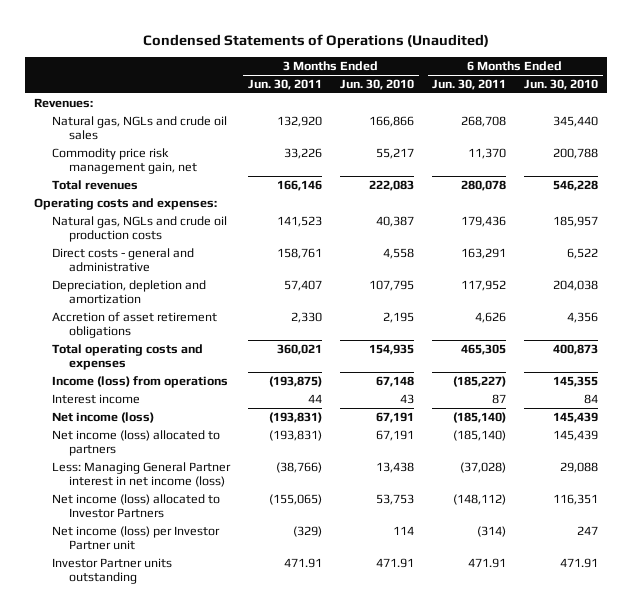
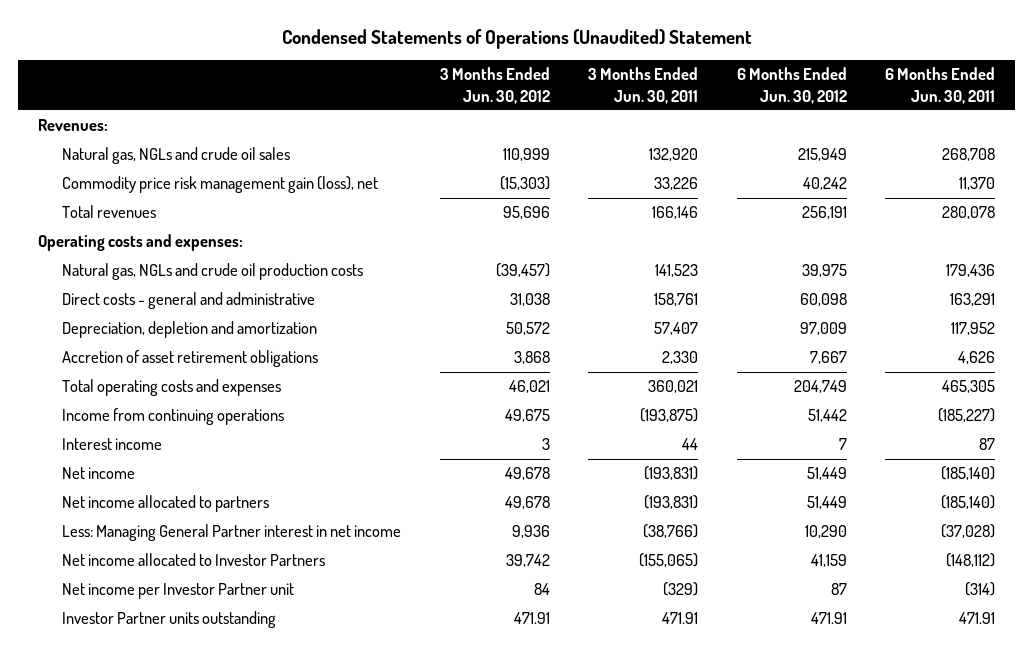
- Condensed Statements of Operations (Unaudited)
+ Condensed Statements of Operations (Unaudited) Statement
- | 3 Months Ended Jun. 30, 2011 | 3 Months Ended Jun. 30, 2010 | 6 Months Ended Jun. 30, 2011 | 6 Months Ended Jun. 30, 2010
+ | 3 Months Ended Jun. 30, 2012 | 3 Months Ended Jun. 30, 2011 | 6 Months Ended Jun. 30, 2012 | 6 Months Ended Jun. 30, 2011
- Commodity price risk management gain, net | 33,226 | 55,217 | 11,370 | 200,788
+ Commodity price risk management gain (loss), net | (15,303) | 33,226 | 40,242 | 11,370
- Income (loss) from operations | (193,875) | 67,148 | (185,227) | 145,355
+ Income from continuing operations | 49,675 | (193,875) | 51,442 | (185,227)
- Net income (loss) | (193,831) | 67,191 | (185,140) | 145,439
- Net income (loss) allocated to partners | (193,831) | 67,191 | (185,140) | 145,439
- Less: Managing General Partner interest in net income (loss) | (38,766) | 13,438 | (37,028) | 29,088
- Net income (loss) allocated to Investor Partners | (155,065) | 53,753 | (148,112) | 116,351
- Net income (loss) per Investor Partner unit | (329) | 114 | (314) | 247
+ Net income | 49,678 | (193,831) | 51,449 | (185,140)
+ Net income allocated to partners | 49,678 | (193,831) | 51,449 | (185,140)
+ Less: Managing General Partner interest in net income | 9,936 | (38,766) | 10,290 | (37,028)
+ Net income allocated to Investor Partners | 39,742 | (155,065) | 41,159 | (148,112)
+ Net income per Investor Partner unit | 84 | (329) | 87 | (314)

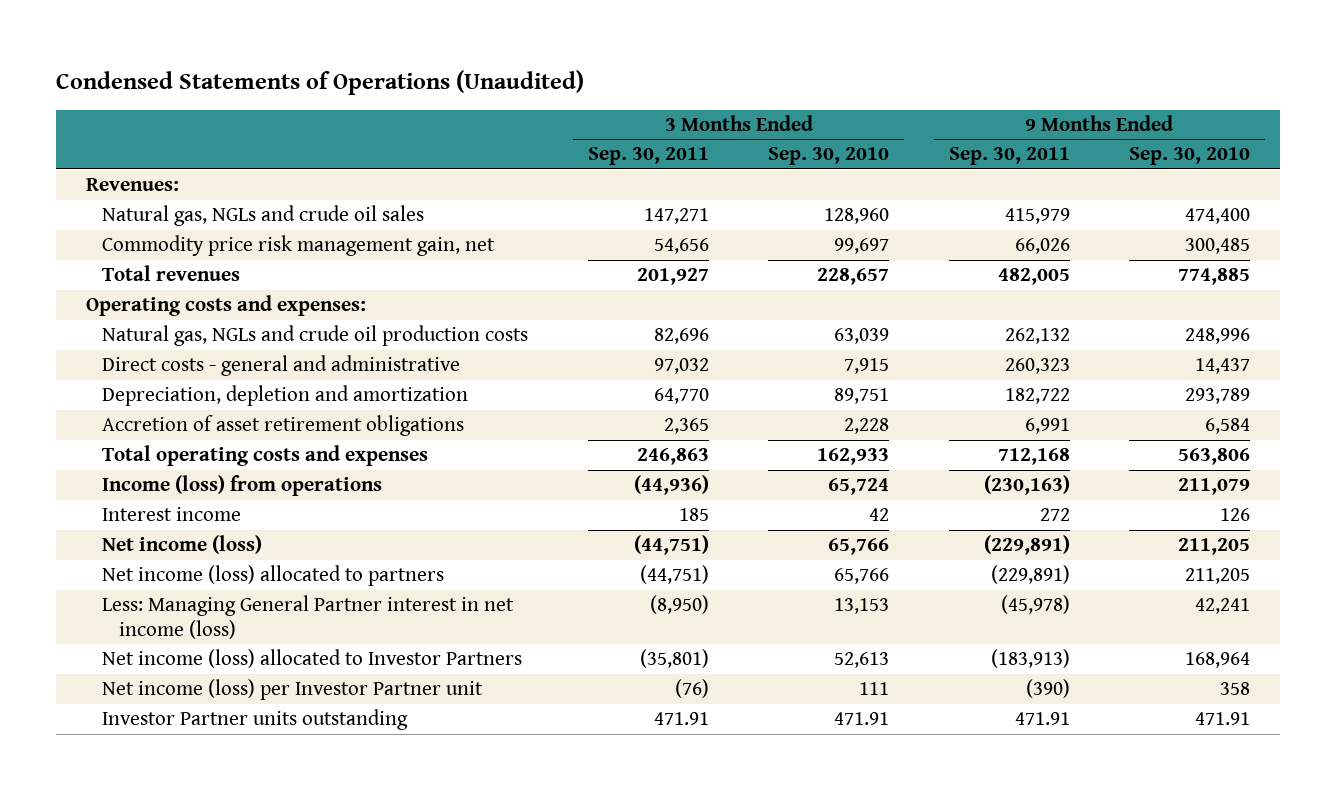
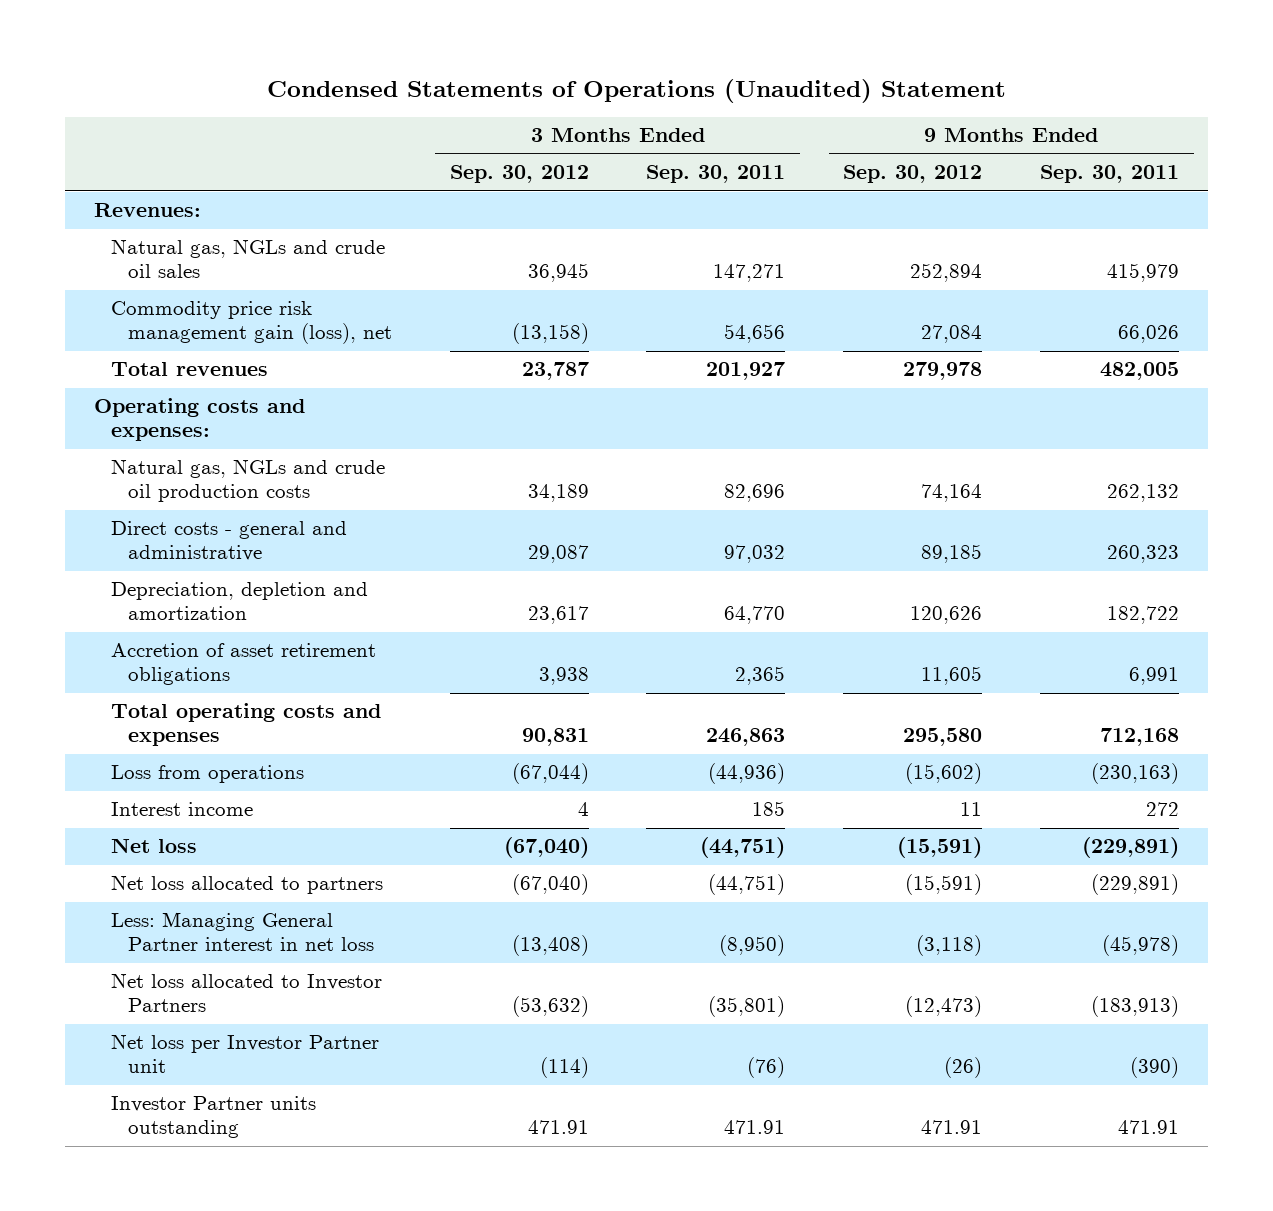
- Condensed Statements of Operations (Unaudited)
+ Condensed Statements of Operations (Unaudited) Statement
- | 3 Months Ended Sep. 30, 2011 | 3 Months Ended Sep. 30, 2010 | 9 Months Ended Sep. 30, 2011 | 9 Months Ended Sep. 30, 2010
+ | 3 Months Ended Sep. 30, 2012 | 3 Months Ended Sep. 30, 2011 | 9 Months Ended Sep. 30, 2012 | 9 Months Ended Sep. 30, 2011
- Commodity price risk management gain, net | 54,656 | 99,697 | 66,026 | 300,485
+ Commodity price risk management gain (loss), net | (13,158) | 54,656 | 27,084 | 66,026
- Income (loss) from operations | (44,936) | 65,724 | (230,163) | 211,079
+ Loss from operations | (67,044) | (44,936) | (15,602) | (230,163)
- Net income (loss) | (44,751) | 65,766 | (229,891) | 211,205
- Net income (loss) allocated to partners | (44,751) | 65,766 | (229,891) | 211,205
- Less: Managing General Partner interest in net income (loss) | (8,950) | 13,153 | (45,978) | 42,241
- Net income (loss) allocated to Investor Partners | (35,801) | 52,613 | (183,913) | 168,964
- Net income (loss) per Investor Partner unit | (76) | 111 | (390) | 358
+ Net loss | (67,040) | (44,751) | (15,591) | (229,891)
+ Net loss allocated to partners | (67,040) | (44,751) | (15,591) | (229,891)
+ Less: Managing General Partner interest in net loss | (13,408) | (8,950) | (3,118) | (45,978)
+ Net loss allocated to Investor Partners | (53,632) | (35,801) | (12,473) | (183,913)
+ Net loss per Investor Partner unit | (114) | (76) | (26) | (390)

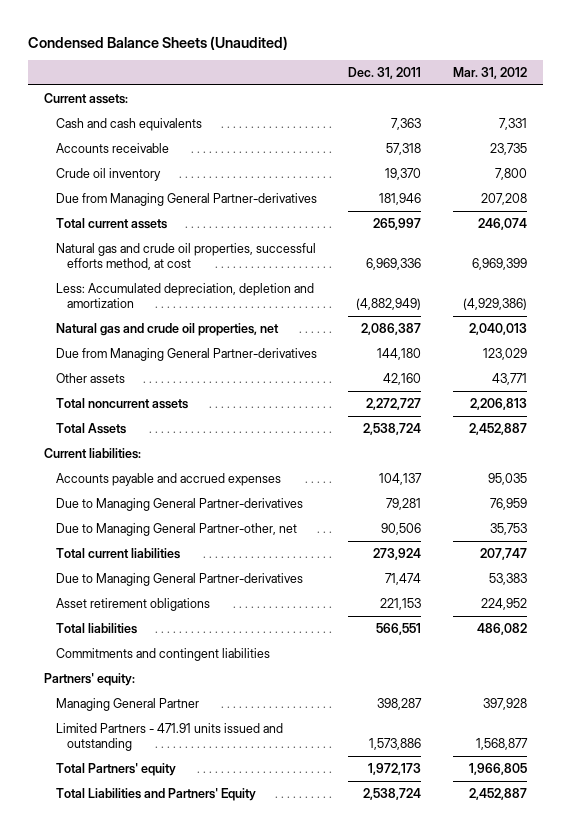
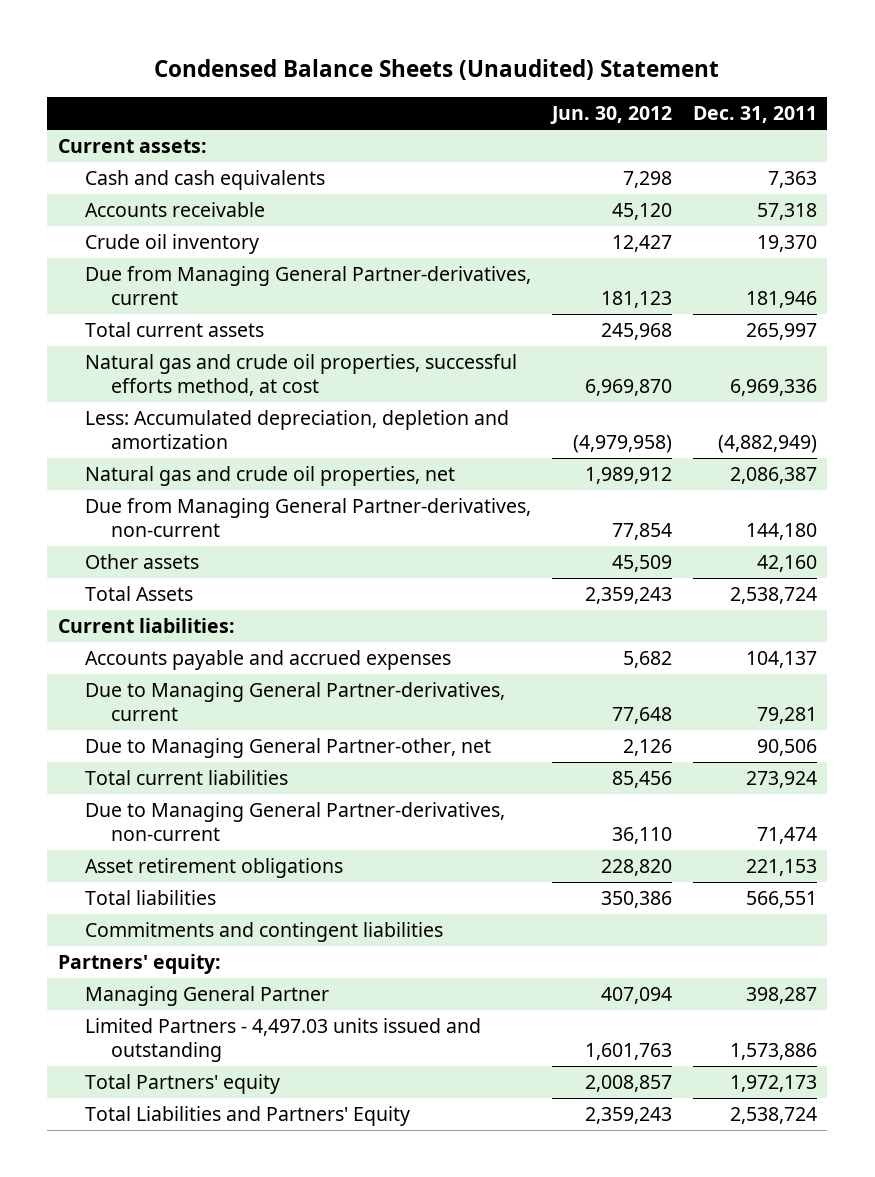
- Condensed Balance Sheets (Unaudited)
+ Condensed Balance Sheets (Unaudited) Statement
- | Dec. 31, 2011 | Mar. 31, 2012
+ | Jun. 30, 2012 | Dec. 31, 2011
- Due from Managing General Partner-derivatives | 181,946 | 207,208
+ Due from Managing General Partner-derivatives, current | 181,123 | 181,946
- Due from Managing General Partner-derivatives | 144,180 | 123,029
+ Due from Managing General Partner-derivatives, non-current | 77,854 | 144,180
- Total noncurrent assets | 2,272,727 | 2,206,813
- Due to Managing General Partner-derivatives | 79,281 | 76,959
+ Due to Managing General Partner-derivatives, current | 77,648 | 79,281
- Due to Managing General Partner-derivatives | 71,474 | 53,383
+ Due to Managing General Partner-derivatives, non-current | 36,110 | 71,474
- Limited Partners - 471.91 units issued and outstanding | 1,573,886 | 1,568,877
+ Limited Partners - 4,497.03 units issued and outstanding | 1,601,763 | 1,573,886

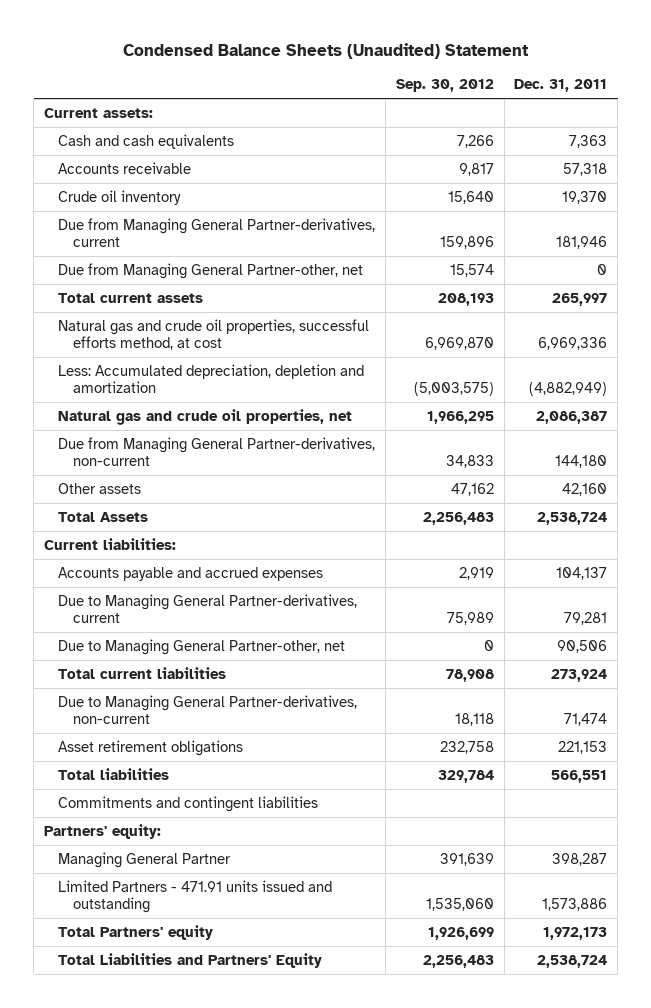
- | Jun. 30, 2012 | Dec. 31, 2011
+ | Sep. 30, 2012 | Dec. 31, 2011
+ Due from Managing General Partner-other, net | 15,574 | 0
- Limited Partners - 4,497.03 units issued and outstanding | 1,601,763 | 1,573,886
+ Limited Partners - 471.91 units issued and outstanding | 1,535,060 | 1,573,886

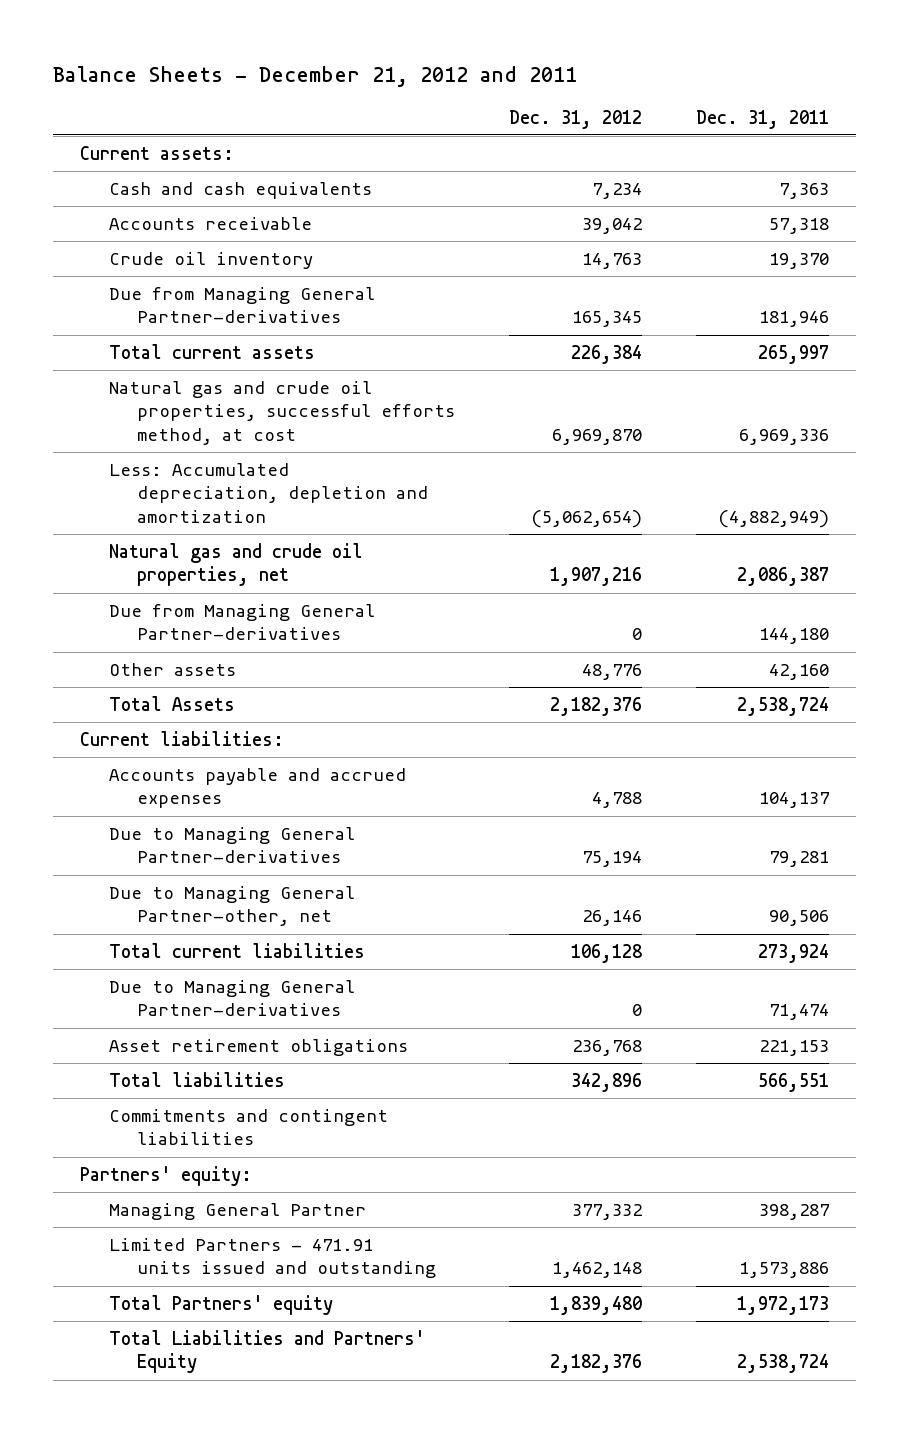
- Condensed Balance Sheets (Unaudited) Statement
+ Balance Sheets - December 21, 2012 and 2011
- | Sep. 30, 2012 | Dec. 31, 2011
+ | Dec. 31, 2012 | Dec. 31, 2011
- Due from Managing General Partner-derivatives, current | 159,896 | 181,946
- Due from Managing General Partner-other, net | 15,574 | 0
+ Due from Managing General Partner-derivatives | 165,345 | 181,946
- Due from Managing General Partner-derivatives, non-current | 34,833 | 144,180
+ Due from Managing General Partner-derivatives | 0 | 144,180
- Due to Managing General Partner-derivatives, current | 75,989 | 79,281
+ Due to Managing General Partner-derivatives | 75,194 | 79,281
- Due to Managing General Partner-derivatives, non-current | 18,118 | 71,474
+ Due to Managing General Partner-derivatives | 0 | 71,474

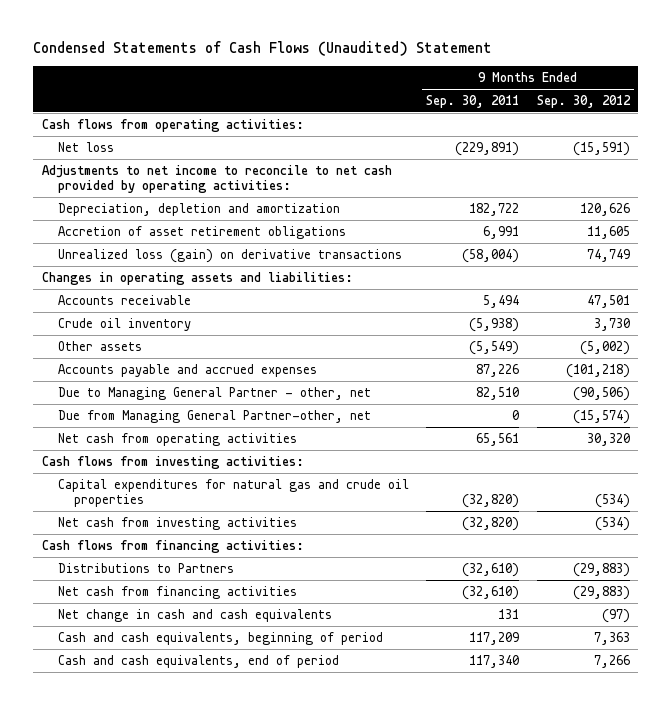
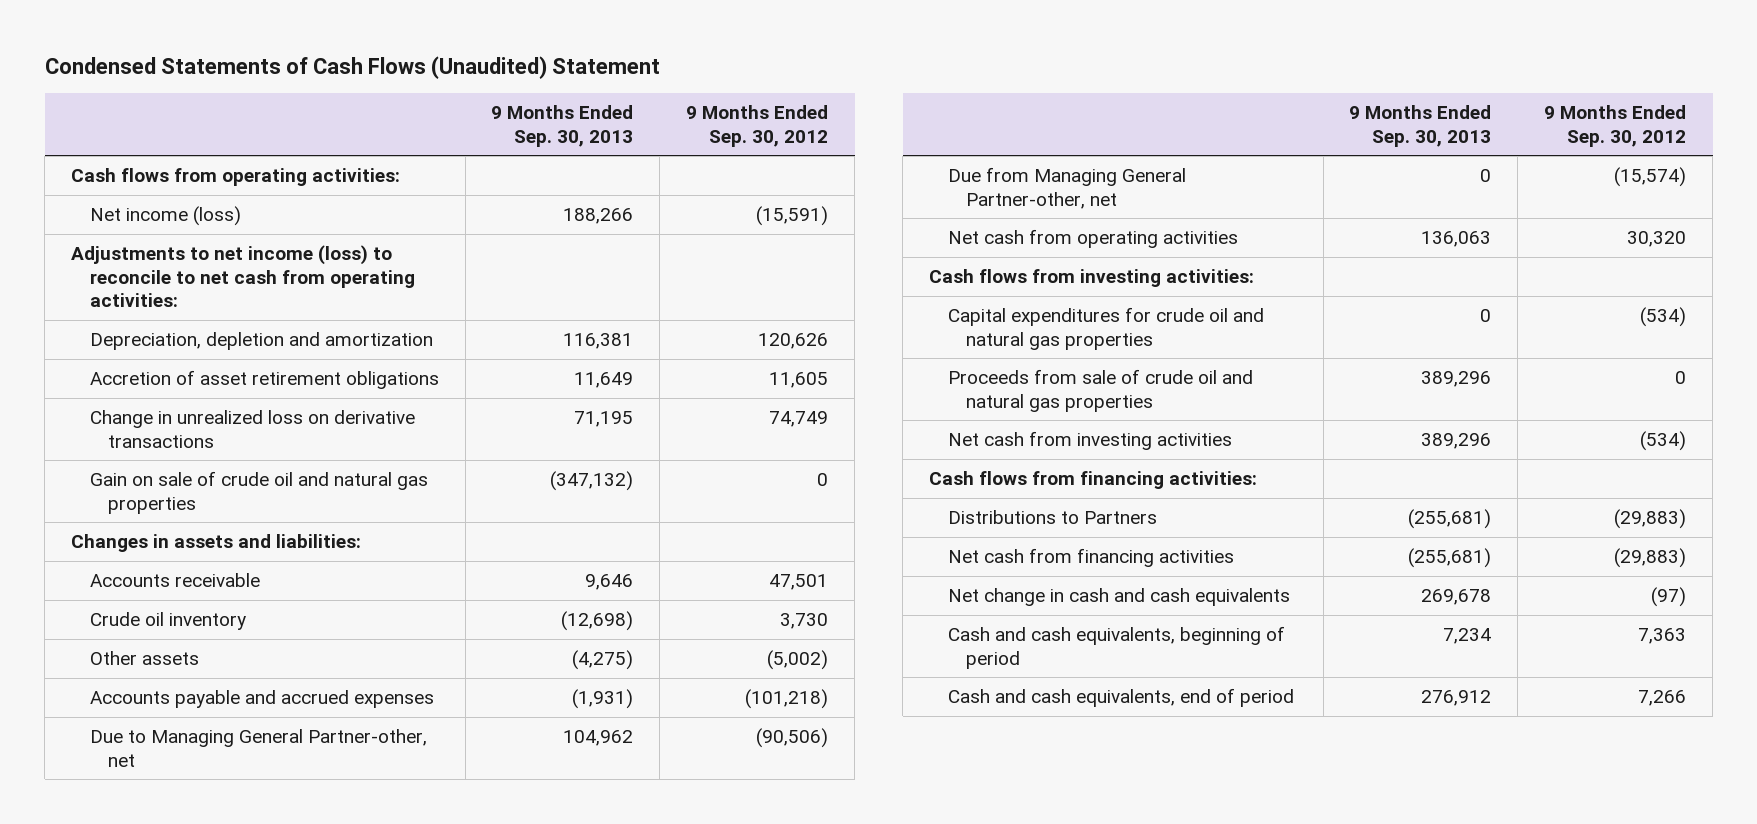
- | 9 Months Ended Sep. 30, 2011 | 9 Months Ended Sep. 30, 2012
+ | 9 Months Ended Sep. 30, 2013 | 9 Months Ended Sep. 30, 2012
- Net loss | (229,891) | (15,591)
- Adjustments to net income to reconcile to net cash provided by operating activities:
+ Net income (loss) | 188,266 | (15,591)
+ Adjustments to net income (loss) to reconcile to net cash from operating activities:
- Unrealized loss (gain) on derivative transactions | (58,004) | 74,749
- Changes in operating assets and liabilities:
+ Change in unrealized loss on derivative transactions | 71,195 | 74,749
+ Gain on sale of crude oil and natural gas properties | (347,132) | 0
+ Changes in assets and liabilities:
- Due to Managing General Partner - other, net | 82,510 | (90,506)
+ Due to Managing General Partner-other, net | 104,962 | (90,506)
- Capital expenditures for natural gas and crude oil properties | (32,820) | (534)
+ Capital expenditures for crude oil and natural gas properties | 0 | (534)
+ Proceeds from sale of crude oil and natural gas properties | 389,296 | 0

